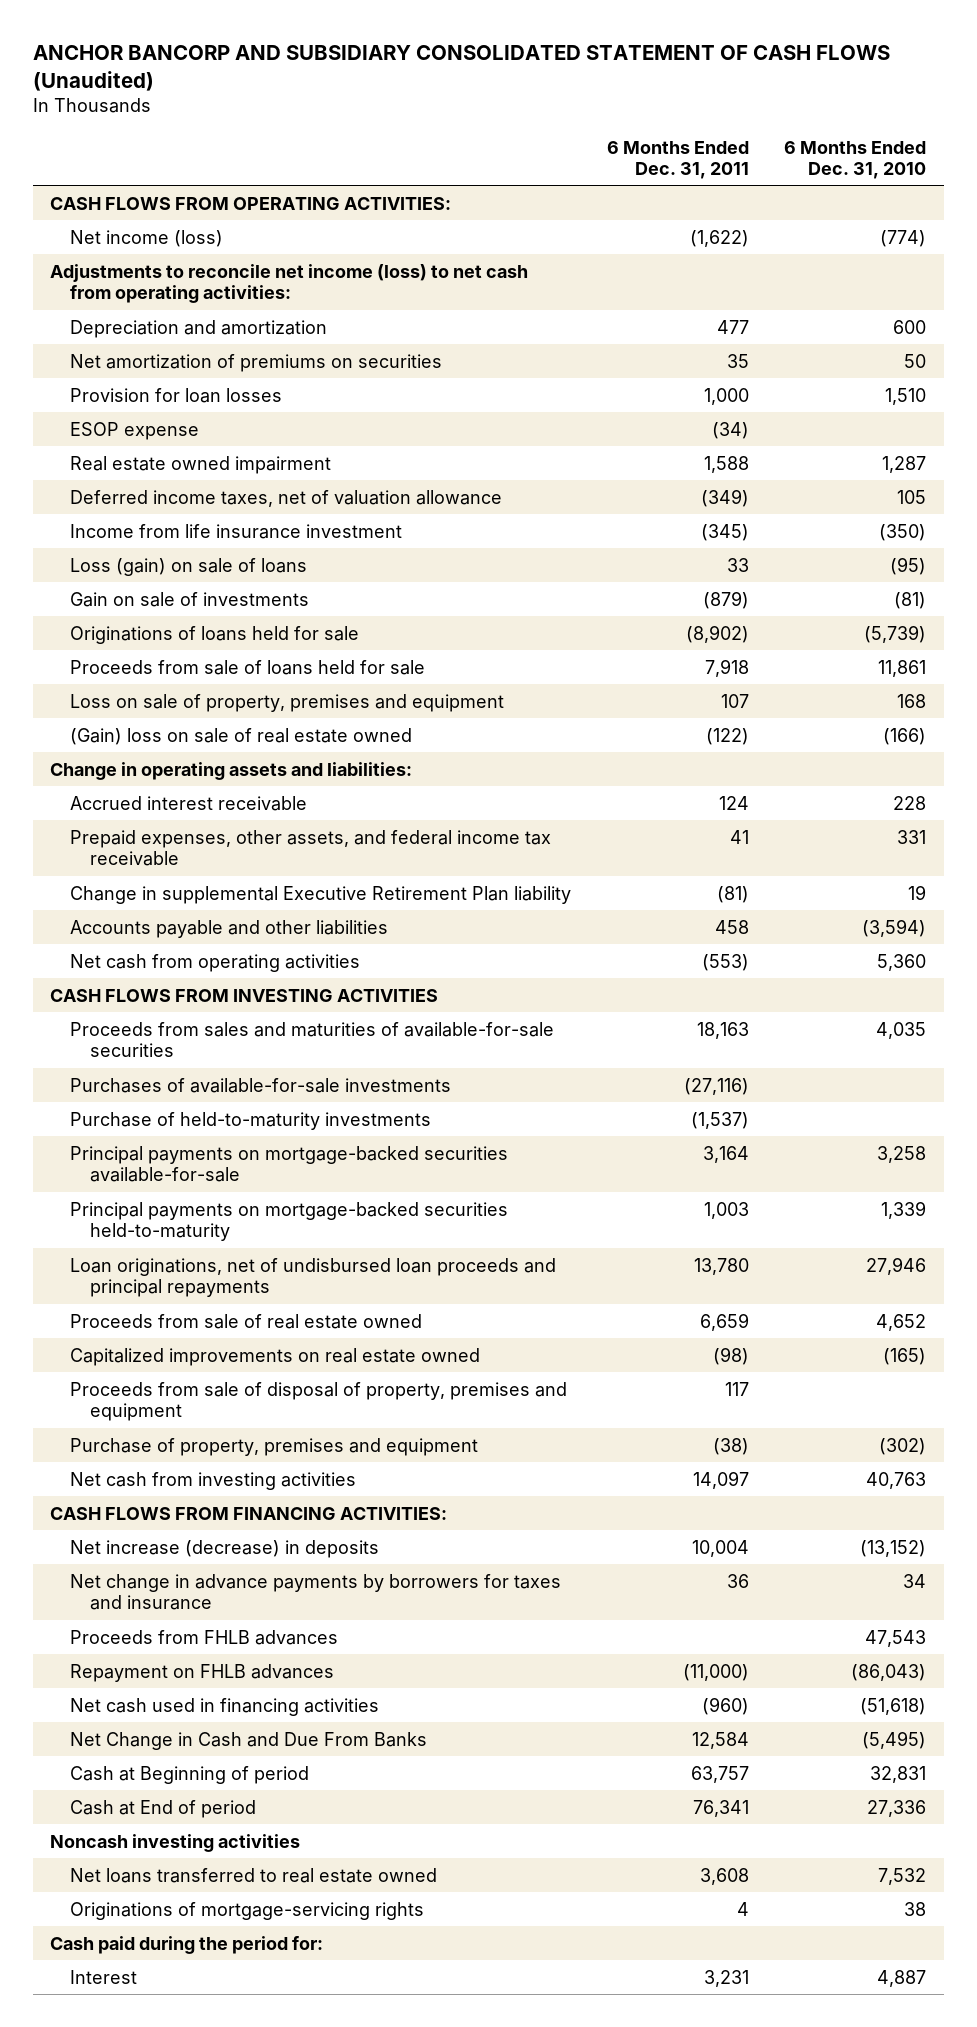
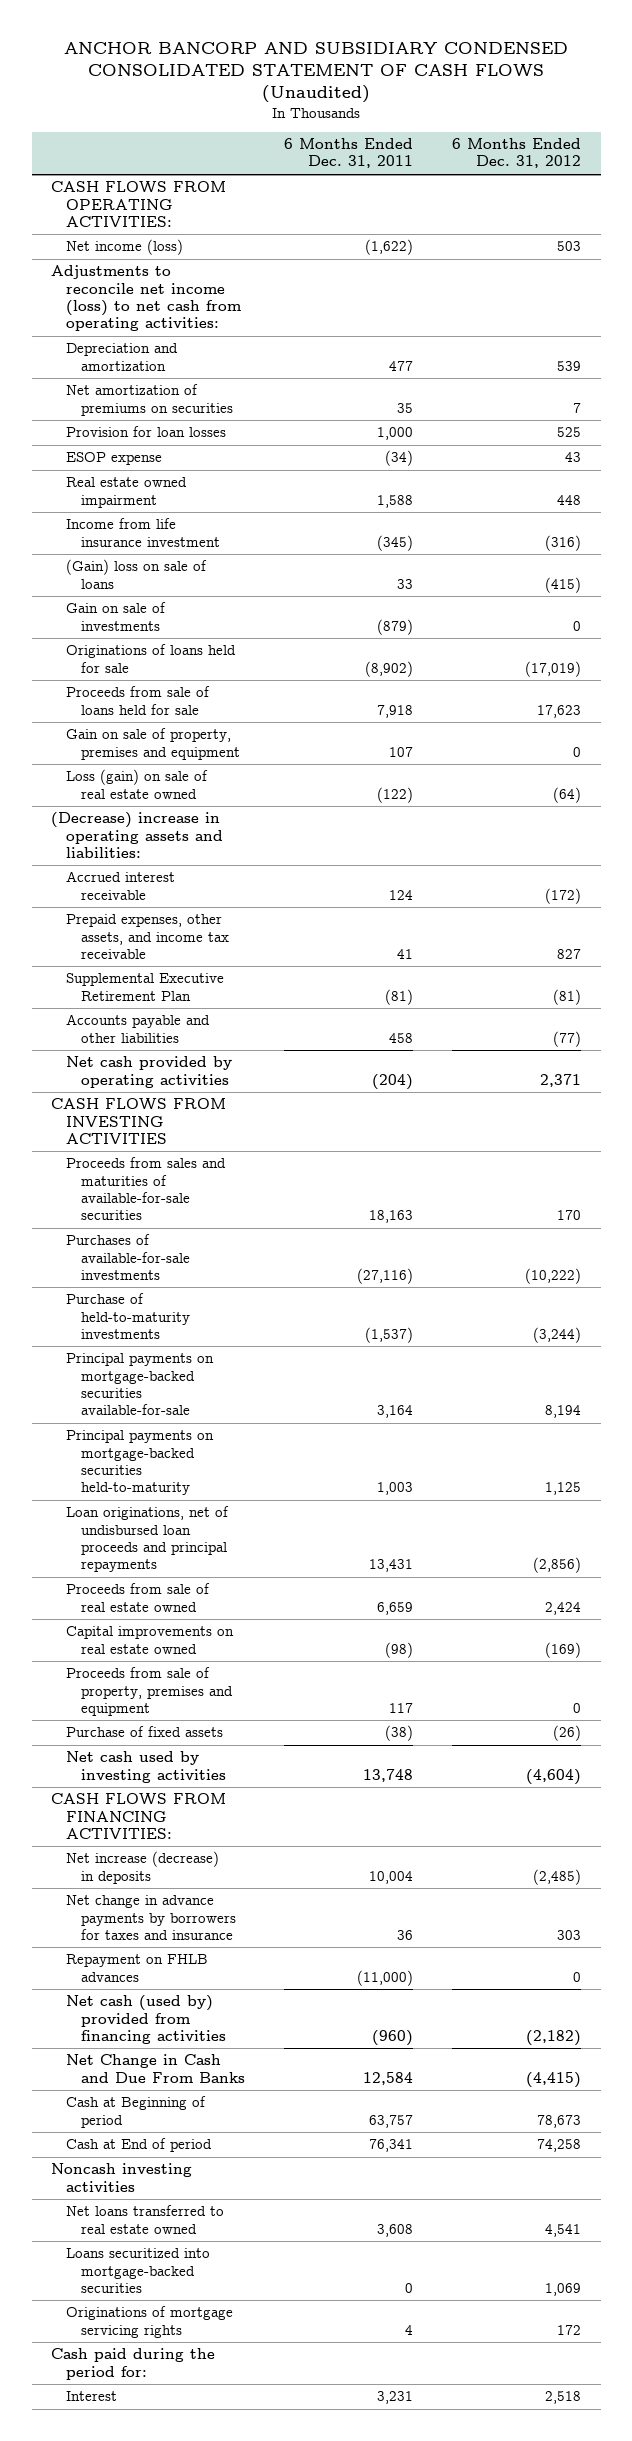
- ANCHOR BANCORP AND SUBSIDIARY CONSOLIDATED STATEMENT OF CASH FLOWS (Unaudited)
+ ANCHOR BANCORP AND SUBSIDIARY CONDENSED CONSOLIDATED STATEMENT OF CASH FLOWS (Unaudited)
- | 6 Months Ended Dec. 31, 2011 | 6 Months Ended Dec. 31, 2010
+ | 6 Months Ended Dec. 31, 2011 | 6 Months Ended Dec. 31, 2012
- Deferred income taxes, net of valuation allowance | (349) | 105
- Loss (gain) on sale of loans | 33 | (95)
+ (Gain) loss on sale of loans | 33 | (415)
- Loss on sale of property, premises and equipment | 107 | 168
- (Gain) loss on sale of real estate owned | (122) | (166)
- Change in operating assets and liabilities:
+ Gain on sale of property, premises and equipment | 107 | 0
+ Loss (gain) on sale of real estate owned | (122) | (64)
+ (Decrease) increase in operating assets and liabilities:
- Prepaid expenses, other assets, and federal income tax receivable | 41 | 331
- Change in supplemental Executive Retirement Plan liability | (81) | 19
+ Prepaid expenses, other assets, and income tax receivable | 41 | 827
+ Supplemental Executive Retirement Plan | (81) | (81)
- Net cash from operating activities | (553) | 5,360
+ Net cash provided by operating activities | (204) | 2,371
- Loan originations, net of undisbursed loan proceeds and principal repayments | 13,780 | 27,946
+ Loan originations, net of undisbursed loan proceeds and principal repayments | 13,431 | (2,856)
- Capitalized improvements on real estate owned | (98) | (165)
- Proceeds from sale of disposal of property, premises and equipment | 117 |
- Purchase of property, premises and equipment | (38) | (302)
- Net cash from investing activities | 14,097 | 40,763
+ Capital improvements on real estate owned | (98) | (169)
+ Proceeds from sale of property, premises and equipment | 117 | 0
+ Purchase of fixed assets | (38) | (26)
+ Net cash used by investing activities | 13,748 | (4,604)
- Proceeds from FHLB advances | | 47,543
- Net cash used in financing activities | (960) | (51,618)
+ Net cash (used by) provided from financing activities | (960) | (2,182)
- Originations of mortgage-servicing rights | 4 | 38
+ Loans securitized into mortgage-backed securities | 0 | 1,069
+ Originations of mortgage servicing rights | 4 | 172

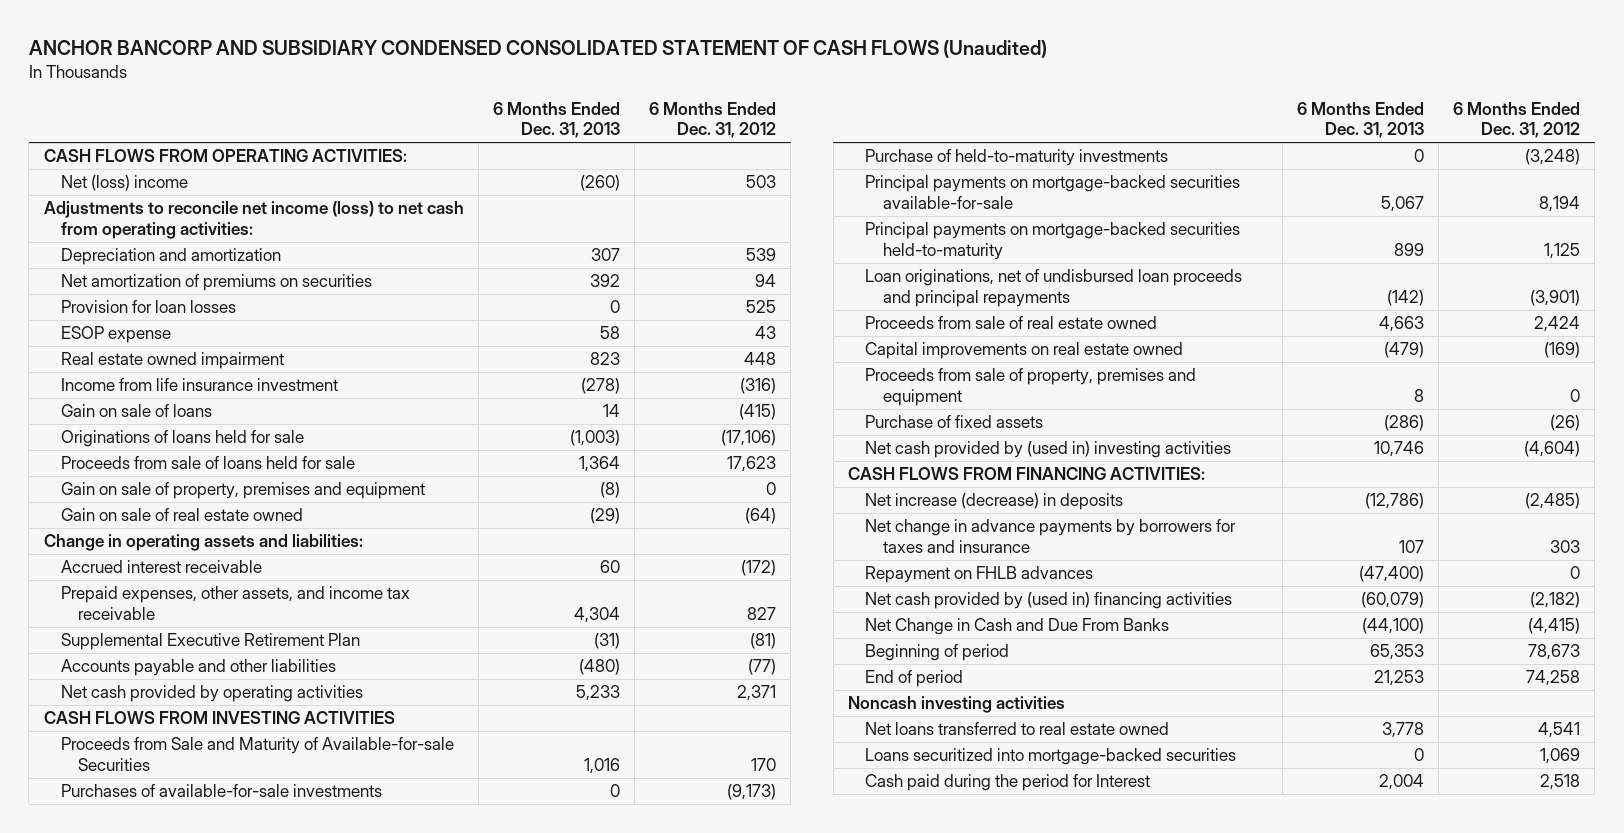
- | 6 Months Ended Dec. 31, 2011 | 6 Months Ended Dec. 31, 2012
+ | 6 Months Ended Dec. 31, 2013 | 6 Months Ended Dec. 31, 2012
- Net income (loss) | (1,622) | 503
+ Net (loss) income | (260) | 503
- Net amortization of premiums on securities | 35 | 7
+ Net amortization of premiums on securities | 392 | 94
- (Gain) loss on sale of loans | 33 | (415)
- Gain on sale of investments | (879) | 0
- Originations of loans held for sale | (8,902) | (17,019)
+ Gain on sale of loans | 14 | (415)
+ Originations of loans held for sale | (1,003) | (17,106)
- Loss (gain) on sale of real estate owned | (122) | (64)
- (Decrease) increase in operating assets and liabilities:
+ Gain on sale of real estate owned | (29) | (64)
+ Change in operating assets and liabilities:
- Proceeds from sales and maturities of available-for-sale securities | 18,163 | 170
- Purchases of available-for-sale investments | (27,116) | (10,222)
- Purchase of held-to-maturity investments | (1,537) | (3,244)
+ Proceeds from Sale and Maturity of Available-for-sale Securities | 1,016 | 170
+ Purchases of available-for-sale investments | 0 | (9,173)
+ Purchase of held-to-maturity investments | 0 | (3,248)
- Loan originations, net of undisbursed loan proceeds and principal repayments | 13,431 | (2,856)
+ Loan originations, net of undisbursed loan proceeds and principal repayments | (142) | (3,901)
- Net cash used by investing activities | 13,748 | (4,604)
+ Net cash provided by (used in) investing activities | 10,746 | (4,604)
- Net cash (used by) provided from financing activities | (960) | (2,182)
+ Net cash provided by (used in) financing activities | (60,079) | (2,182)
- Cash at Beginning of period | 63,757 | 78,673
- Cash at End of period | 76,341 | 74,258
+ Beginning of period | 65,353 | 78,673
+ End of period | 21,253 | 74,258
- Originations of mortgage servicing rights | 4 | 172
- Cash paid during the period for:
- Interest | 3,231 | 2,518
+ Cash paid during the period for Interest | 2,004 | 2,518

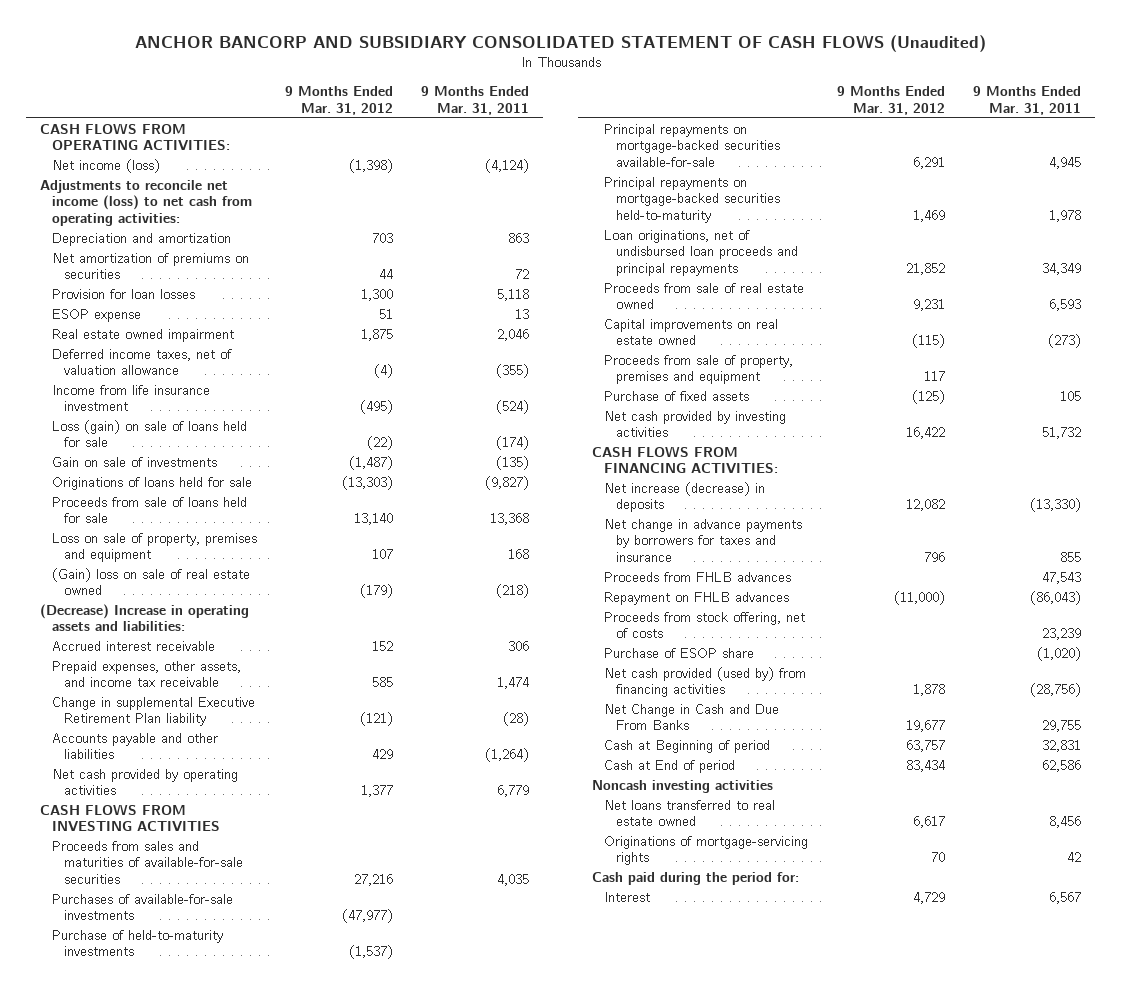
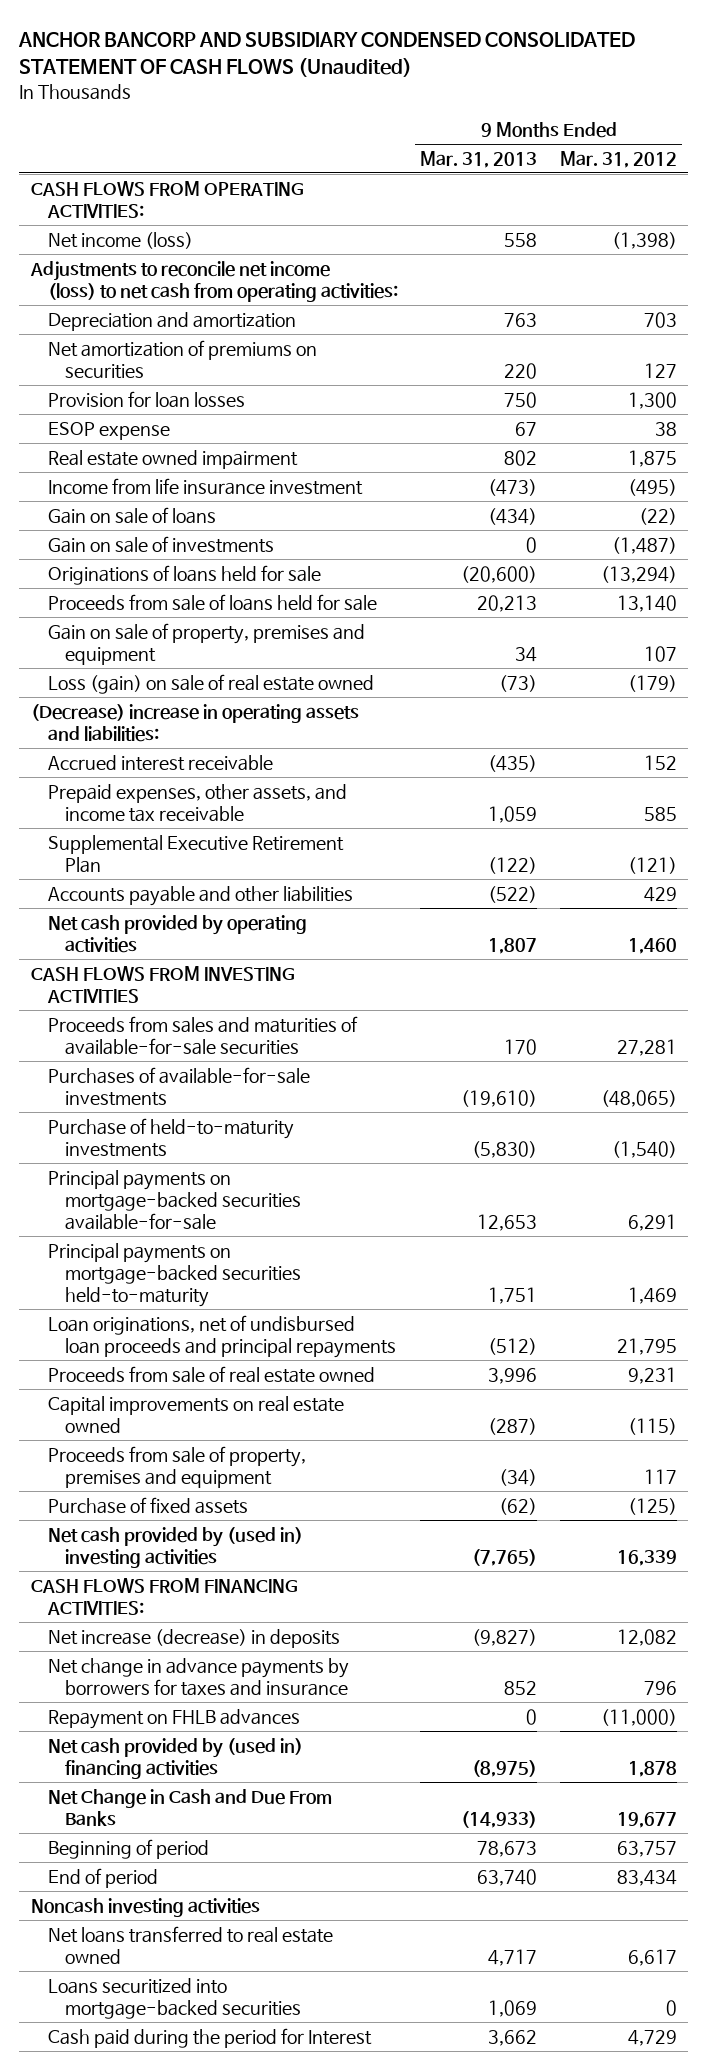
- ANCHOR BANCORP AND SUBSIDIARY CONSOLIDATED STATEMENT OF CASH FLOWS (Unaudited)
+ ANCHOR BANCORP AND SUBSIDIARY CONDENSED CONSOLIDATED STATEMENT OF CASH FLOWS (Unaudited)
- | 9 Months Ended Mar. 31, 2012 | 9 Months Ended Mar. 31, 2011
+ | 9 Months Ended Mar. 31, 2013 | 9 Months Ended Mar. 31, 2012
- Net amortization of premiums on securities | 44 | 72
+ Net amortization of premiums on securities | 220 | 127
- ESOP expense | 51 | 13
+ ESOP expense | 67 | 38
- Deferred income taxes, net of valuation allowance | (4) | (355)
- Loss (gain) on sale of loans held for sale | (22) | (174)
+ Gain on sale of loans | (434) | (22)
- Originations of loans held for sale | (13,303) | (9,827)
+ Originations of loans held for sale | (20,600) | (13,294)
- Loss on sale of property, premises and equipment | 107 | 168
- (Gain) loss on sale of real estate owned | (179) | (218)
- (Decrease) Increase in operating assets and liabilities:
+ Gain on sale of property, premises and equipment | 34 | 107
+ Loss (gain) on sale of real estate owned | (73) | (179)
+ (Decrease) increase in operating assets and liabilities:
- Change in supplemental Executive Retirement Plan liability | (121) | (28)
+ Supplemental Executive Retirement Plan | (122) | (121)
- Net cash provided by operating activities | 1,377 | 6,779
+ Net cash provided by operating activities | 1,807 | 1,460
- Proceeds from sales and maturities of available-for-sale securities | 27,216 | 4,035
- Purchases of available-for-sale investments | (47,977) |
- Purchase of held-to-maturity investments | (1,537) |
- Principal repayments on mortgage-backed securities available-for-sale | 6,291 | 4,945
- Principal repayments on mortgage-backed securities held-to-maturity | 1,469 | 1,978
- Loan originations, net of undisbursed loan proceeds and principal repayments | 21,852 | 34,349
+ Proceeds from sales and maturities of available-for-sale securities | 170 | 27,281
+ Purchases of available-for-sale investments | (19,610) | (48,065)
+ Purchase of held-to-maturity investments | (5,830) | (1,540)
+ Principal payments on mortgage-backed securities available-for-sale | 12,653 | 6,291
+ Principal payments on mortgage-backed securities held-to-maturity | 1,751 | 1,469
+ Loan originations, net of undisbursed loan proceeds and principal repayments | (512) | 21,795
- Net cash provided by investing activities | 16,422 | 51,732
+ Net cash provided by (used in) investing activities | (7,765) | 16,339
- Proceeds from FHLB advances | | 47,543
- Proceeds from stock offering, net of costs | | 23,239
- Purchase of ESOP share | | (1,020)
- Net cash provided (used by) from financing activities | 1,878 | (28,756)
+ Net cash provided by (used in) financing activities | (8,975) | 1,878
- Cash at Beginning of period | 63,757 | 32,831
- Cash at End of period | 83,434 | 62,586
+ Beginning of period | 78,673 | 63,757
+ End of period | 63,740 | 83,434
- Originations of mortgage-servicing rights | 70 | 42
- Cash paid during the period for:
- Interest | 4,729 | 6,567
+ Loans securitized into mortgage-backed securities | 1,069 | 0
+ Cash paid during the period for Interest | 3,662 | 4,729

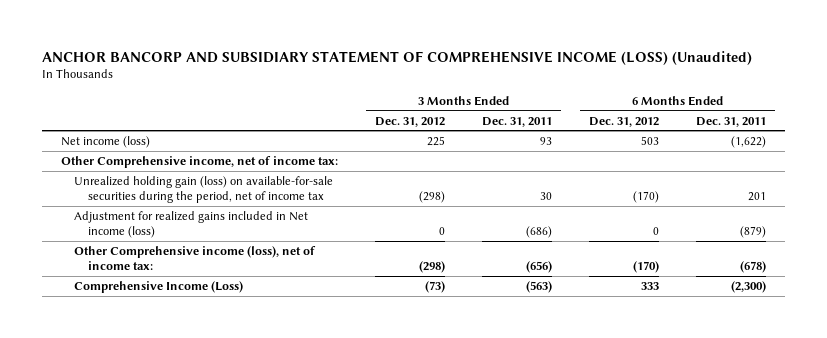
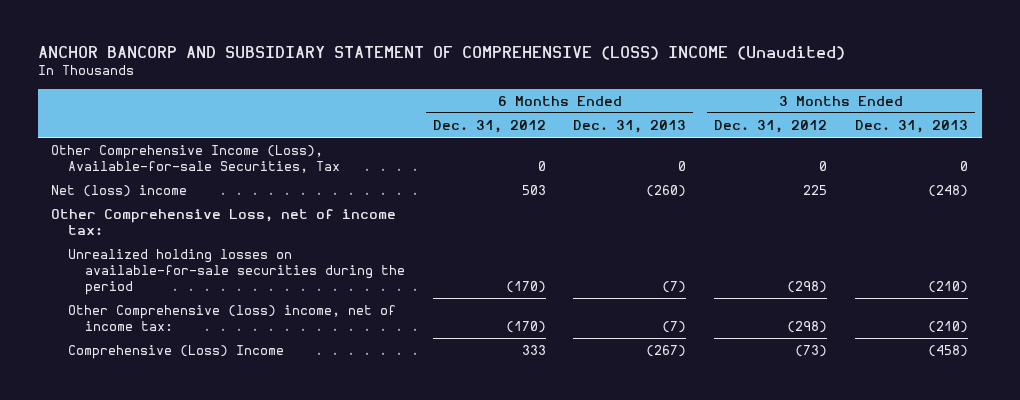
- ANCHOR BANCORP AND SUBSIDIARY STATEMENT OF COMPREHENSIVE INCOME (LOSS) (Unaudited)
+ ANCHOR BANCORP AND SUBSIDIARY STATEMENT OF COMPREHENSIVE (LOSS) INCOME (Unaudited)
- | 3 Months Ended Dec. 31, 2012 | 3 Months Ended Dec. 31, 2011 | 6 Months Ended Dec. 31, 2012 | 6 Months Ended Dec. 31, 2011
+ | 6 Months Ended Dec. 31, 2012 | 6 Months Ended Dec. 31, 2013 | 3 Months Ended Dec. 31, 2012 | 3 Months Ended Dec. 31, 2013
- Net income (loss) | 225 | 93 | 503 | (1,622)
- Other Comprehensive income, net of income tax:
- Unrealized holding gain (loss) on available-for-sale securities during the period, net of income tax | (298) | 30 | (170) | 201
- Adjustment for realized gains included in Net income (loss) | 0 | (686) | 0 | (879)
- Other Comprehensive income (loss), net of income tax: | (298) | (656) | (170) | (678)
- Comprehensive Income (Loss) | (73) | (563) | 333 | (2,300)
+ Other Comprehensive Income (Loss), Available-for-sale Securities, Tax | 0 | 0 | 0 | 0
+ Net (loss) income | 503 | (260) | 225 | (248)
+ Other Comprehensive Loss, net of income tax:
+ Unrealized holding losses on available-for-sale securities during the period | (170) | (7) | (298) | (210)
+ Other Comprehensive (loss) income, net of income tax: | (170) | (7) | (298) | (210)
+ Comprehensive (Loss) Income | 333 | (267) | (73) | (458)

